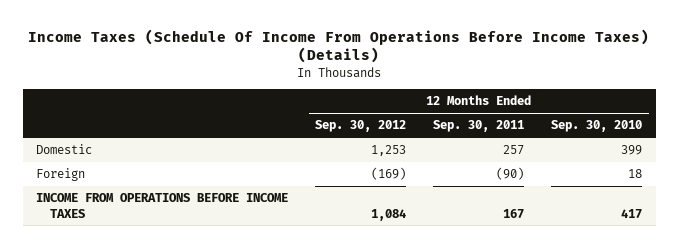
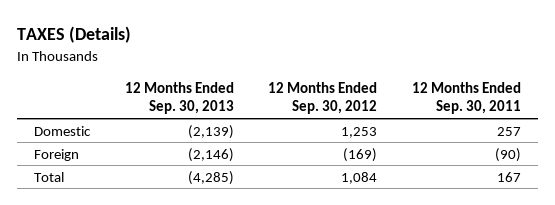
- Income Taxes (Schedule Of Income From Operations Before Income Taxes) (Details)
+ TAXES (Details)
- | 12 Months Ended Sep. 30, 2012 | 12 Months Ended Sep. 30, 2011 | 12 Months Ended Sep. 30, 2010
+ | 12 Months Ended Sep. 30, 2013 | 12 Months Ended Sep. 30, 2012 | 12 Months Ended Sep. 30, 2011
- INCOME FROM OPERATIONS BEFORE INCOME TAXES | 1,084 | 167 | 417
+ Total | (4,285) | 1,084 | 167

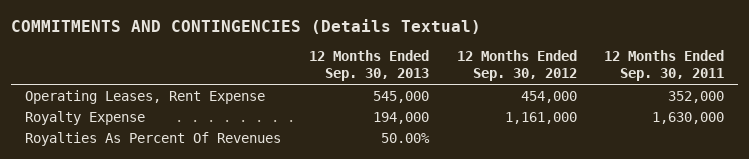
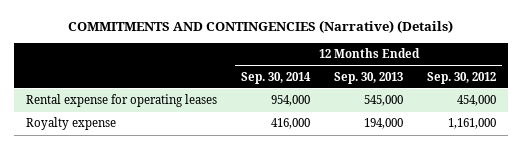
- COMMITMENTS AND CONTINGENCIES (Details Textual)
+ COMMITMENTS AND CONTINGENCIES (Narrative) (Details)
- | 12 Months Ended Sep. 30, 2013 | 12 Months Ended Sep. 30, 2012 | 12 Months Ended Sep. 30, 2011
+ | 12 Months Ended Sep. 30, 2014 | 12 Months Ended Sep. 30, 2013 | 12 Months Ended Sep. 30, 2012
- Operating Leases, Rent Expense | 545,000 | 454,000 | 352,000
- Royalty Expense | 194,000 | 1,161,000 | 1,630,000
- Royalties As Percent Of Revenues | 50.00% | |
+ Rental expense for operating leases | 954,000 | 545,000 | 454,000
+ Royalty expense | 416,000 | 194,000 | 1,161,000

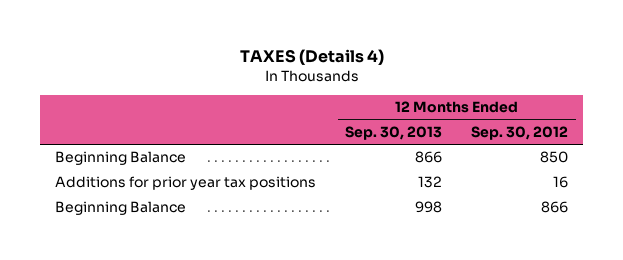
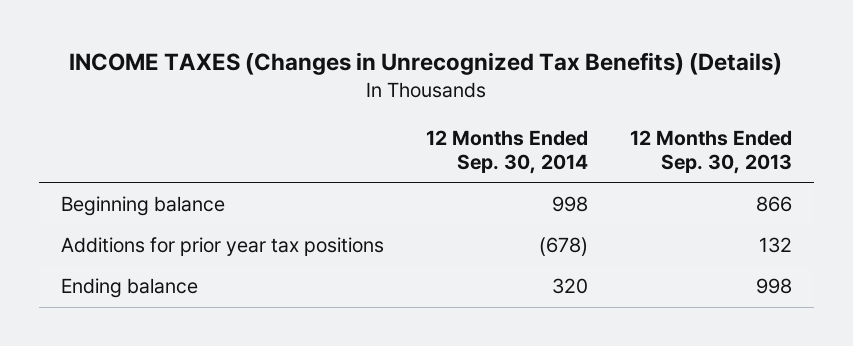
- TAXES (Details 4)
+ INCOME TAXES (Changes in Unrecognized Tax Benefits) (Details)
- | 12 Months Ended Sep. 30, 2013 | 12 Months Ended Sep. 30, 2012
+ | 12 Months Ended Sep. 30, 2014 | 12 Months Ended Sep. 30, 2013
- Beginning Balance | 866 | 850
+ Beginning balance | 998 | 866
- Beginning Balance | 998 | 866
+ Ending balance | 320 | 998

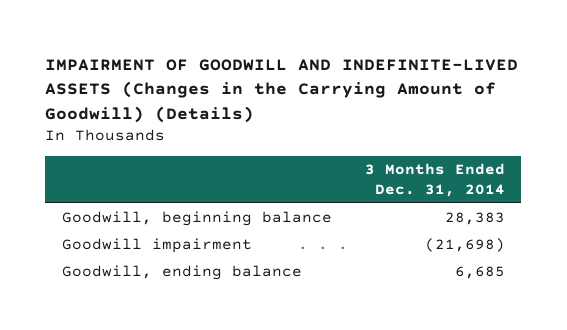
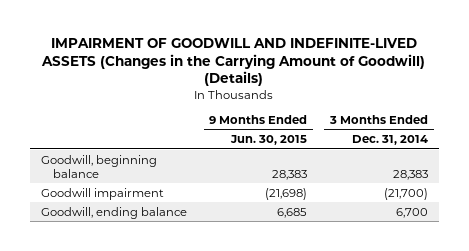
- | 3 Months Ended Dec. 31, 2014
+ | 9 Months Ended Jun. 30, 2015 | 3 Months Ended Dec. 31, 2014
- Goodwill impairment | (21,698)
- Goodwill, ending balance | 6,685
+ Goodwill impairment | (21,698) | (21,700)
+ Goodwill, ending balance | 6,685 | 6,700

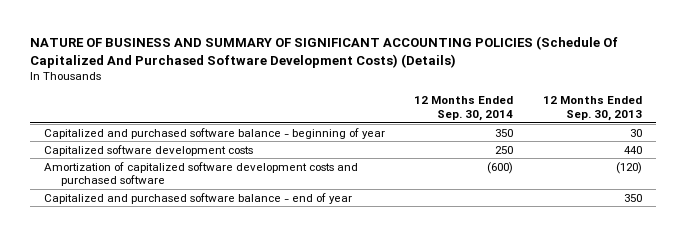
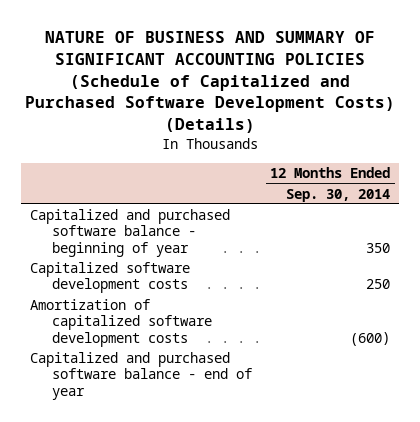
- NATURE OF BUSINESS AND SUMMARY OF SIGNIFICANT ACCOUNTING POLICIES (Schedule Of Capitalized And Purchased Software Development Costs) (Details)
+ NATURE OF BUSINESS AND SUMMARY OF SIGNIFICANT ACCOUNTING POLICIES (Schedule of Capitalized and Purchased Software Development Costs) (Details)
- | 12 Months Ended Sep. 30, 2014 | 12 Months Ended Sep. 30, 2013
+ | 12 Months Ended Sep. 30, 2014
- Amortization of capitalized software development costs and purchased software | (600) | (120)
+ Amortization of capitalized software development costs | (600)

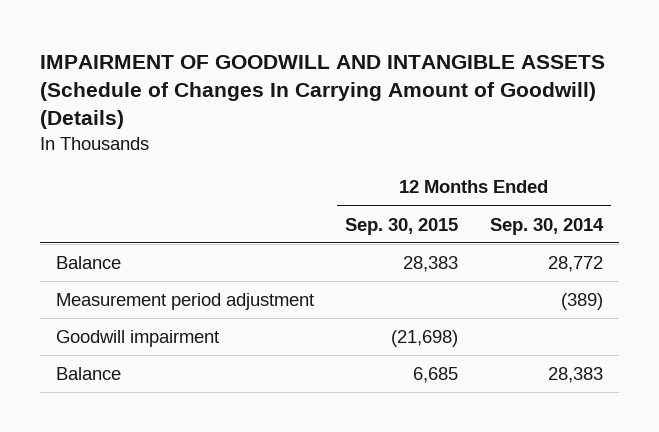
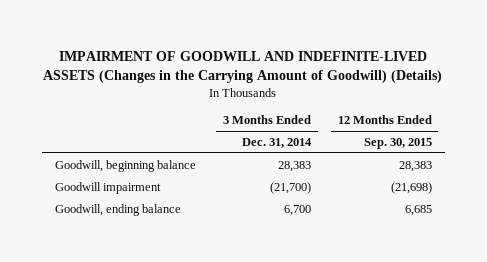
- IMPAIRMENT OF GOODWILL AND INTANGIBLE ASSETS (Schedule of Changes In Carrying Amount of Goodwill) (Details)
+ IMPAIRMENT OF GOODWILL AND INDEFINITE-LIVED ASSETS (Changes in the Carrying Amount of Goodwill) (Details)
- | 12 Months Ended Sep. 30, 2015 | 12 Months Ended Sep. 30, 2014
+ | 3 Months Ended Dec. 31, 2014 | 12 Months Ended Sep. 30, 2015
- Balance | 28,383 | 28,772
- Measurement period adjustment | | (389)
+ Goodwill, beginning balance | 28,383 | 28,383
- Balance | 6,685 | 28,383
+ Goodwill, ending balance | 6,700 | 6,685

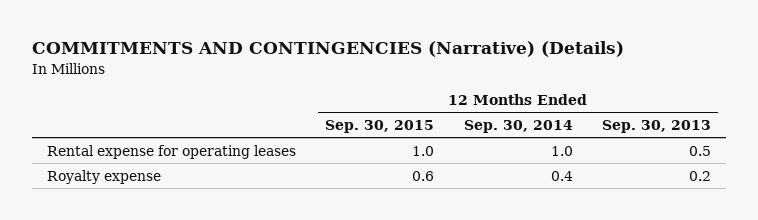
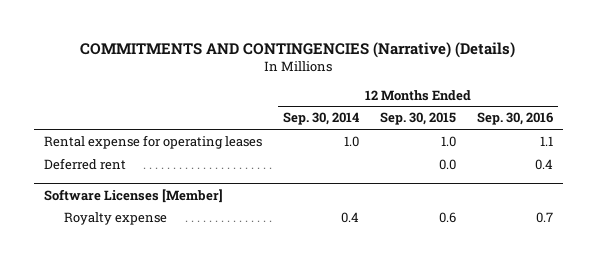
- | 12 Months Ended Sep. 30, 2015 | 12 Months Ended Sep. 30, 2014 | 12 Months Ended Sep. 30, 2013
+ | 12 Months Ended Sep. 30, 2014 | 12 Months Ended Sep. 30, 2015 | 12 Months Ended Sep. 30, 2016
+ Deferred rent | | 0.0 | 0.4
+ Software Licenses [Member]

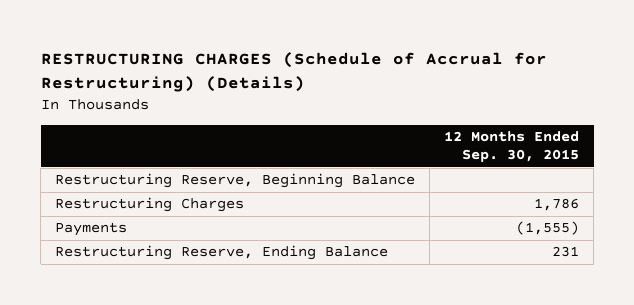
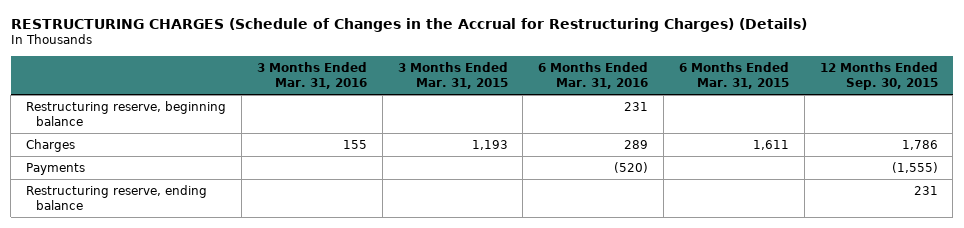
- RESTRUCTURING CHARGES (Schedule of Accrual for Restructuring) (Details)
+ RESTRUCTURING CHARGES (Schedule of Changes in the Accrual for Restructuring Charges) (Details)
- | 12 Months Ended Sep. 30, 2015
+ | 3 Months Ended Mar. 31, 2016 | 3 Months Ended Mar. 31, 2015 | 6 Months Ended Mar. 31, 2016 | 6 Months Ended Mar. 31, 2015 | 12 Months Ended Sep. 30, 2015
- Restructuring Reserve, Beginning Balance
- Restructuring Charges | 1,786
+ Restructuring reserve, beginning balance | | | 231 | |
+ Charges | 155 | 1,193 | 289 | 1,611 | 1,786
- Restructuring Reserve, Ending Balance | 231
+ Restructuring reserve, ending balance | | | | | 231

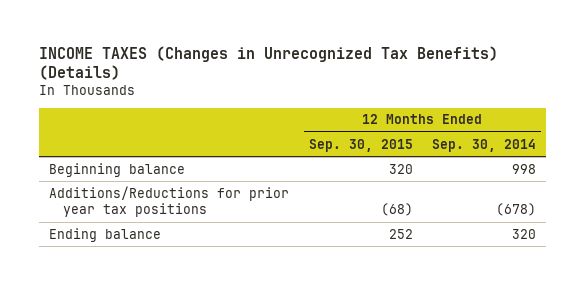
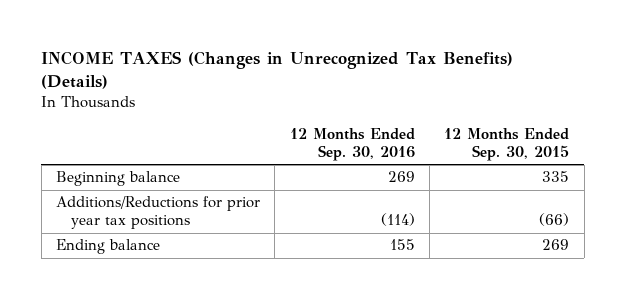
- | 12 Months Ended Sep. 30, 2015 | 12 Months Ended Sep. 30, 2014
+ | 12 Months Ended Sep. 30, 2016 | 12 Months Ended Sep. 30, 2015
- Beginning balance | 320 | 998
- Additions/Reductions for prior year tax positions | (68) | (678)
- Ending balance | 252 | 320
+ Beginning balance | 269 | 335
+ Additions/Reductions for prior year tax positions | (114) | (66)
+ Ending balance | 155 | 269

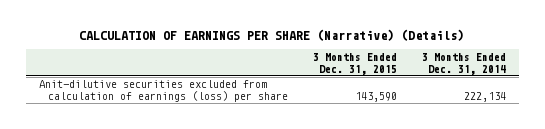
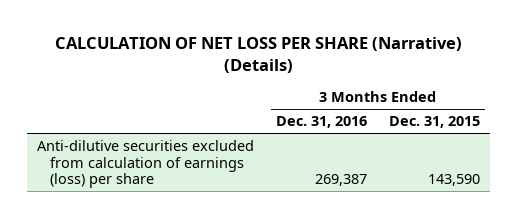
- CALCULATION OF EARNINGS PER SHARE (Narrative) (Details)
+ CALCULATION OF NET LOSS PER SHARE (Narrative) (Details)
- | 3 Months Ended Dec. 31, 2015 | 3 Months Ended Dec. 31, 2014
+ | 3 Months Ended Dec. 31, 2016 | 3 Months Ended Dec. 31, 2015
- Anit-dilutive securities excluded from calculation of earnings (loss) per share | 143,590 | 222,134
+ Anti-dilutive securities excluded from calculation of earnings (loss) per share | 269,387 | 143,590

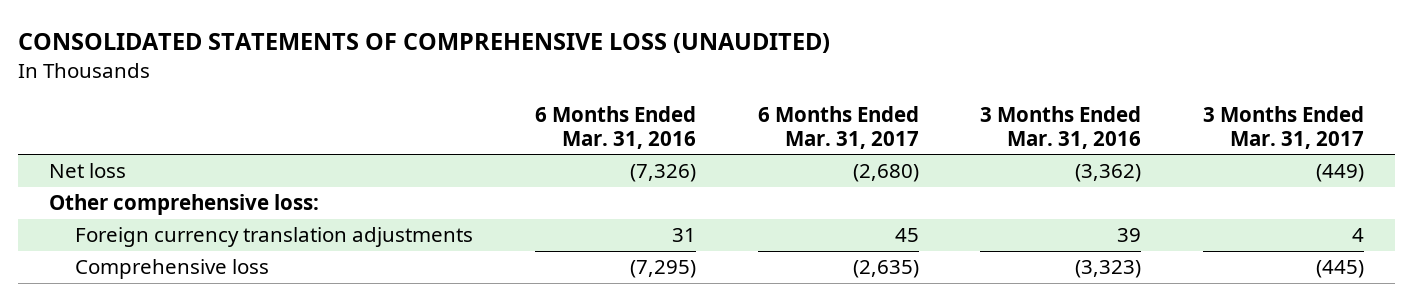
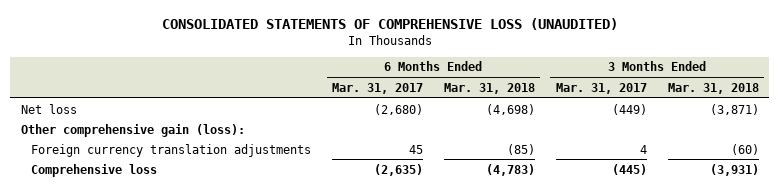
- | 6 Months Ended Mar. 31, 2016 | 6 Months Ended Mar. 31, 2017 | 3 Months Ended Mar. 31, 2016 | 3 Months Ended Mar. 31, 2017
+ | 6 Months Ended Mar. 31, 2017 | 6 Months Ended Mar. 31, 2018 | 3 Months Ended Mar. 31, 2017 | 3 Months Ended Mar. 31, 2018
- Other comprehensive loss:
+ Other comprehensive gain (loss):

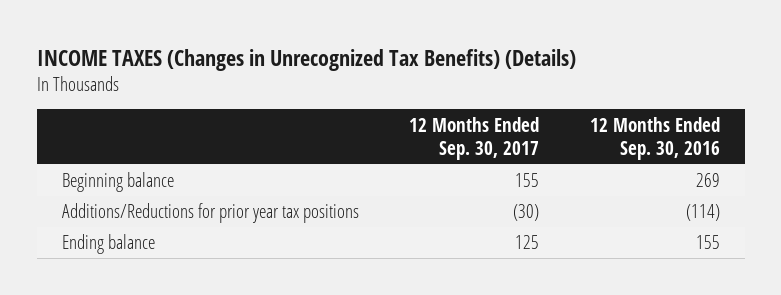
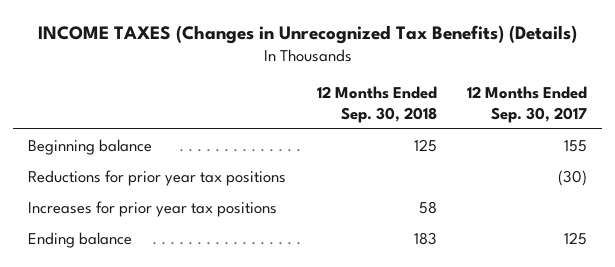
- | 12 Months Ended Sep. 30, 2017 | 12 Months Ended Sep. 30, 2016
+ | 12 Months Ended Sep. 30, 2018 | 12 Months Ended Sep. 30, 2017
- Additions/Reductions for prior year tax positions | (30) | (114)
+ Reductions for prior year tax positions | | (30)
+ Increases for prior year tax positions | 58 |

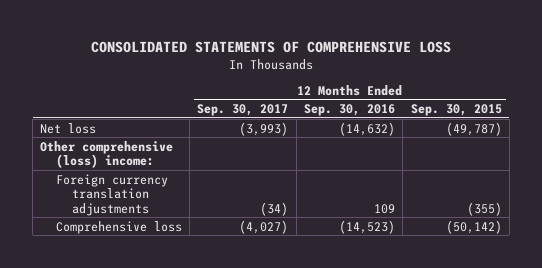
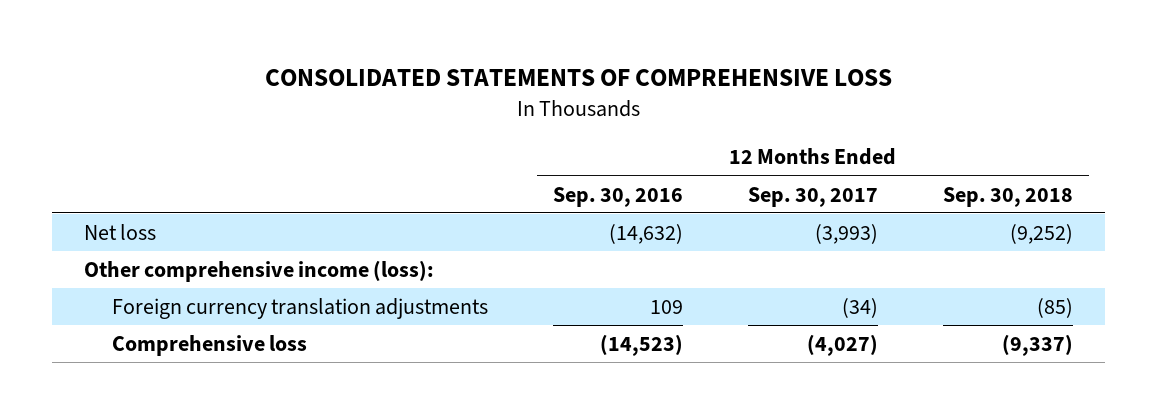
- | 12 Months Ended Sep. 30, 2017 | 12 Months Ended Sep. 30, 2016 | 12 Months Ended Sep. 30, 2015
+ | 12 Months Ended Sep. 30, 2016 | 12 Months Ended Sep. 30, 2017 | 12 Months Ended Sep. 30, 2018
- Other comprehensive (loss) income:
+ Other comprehensive income (loss):

